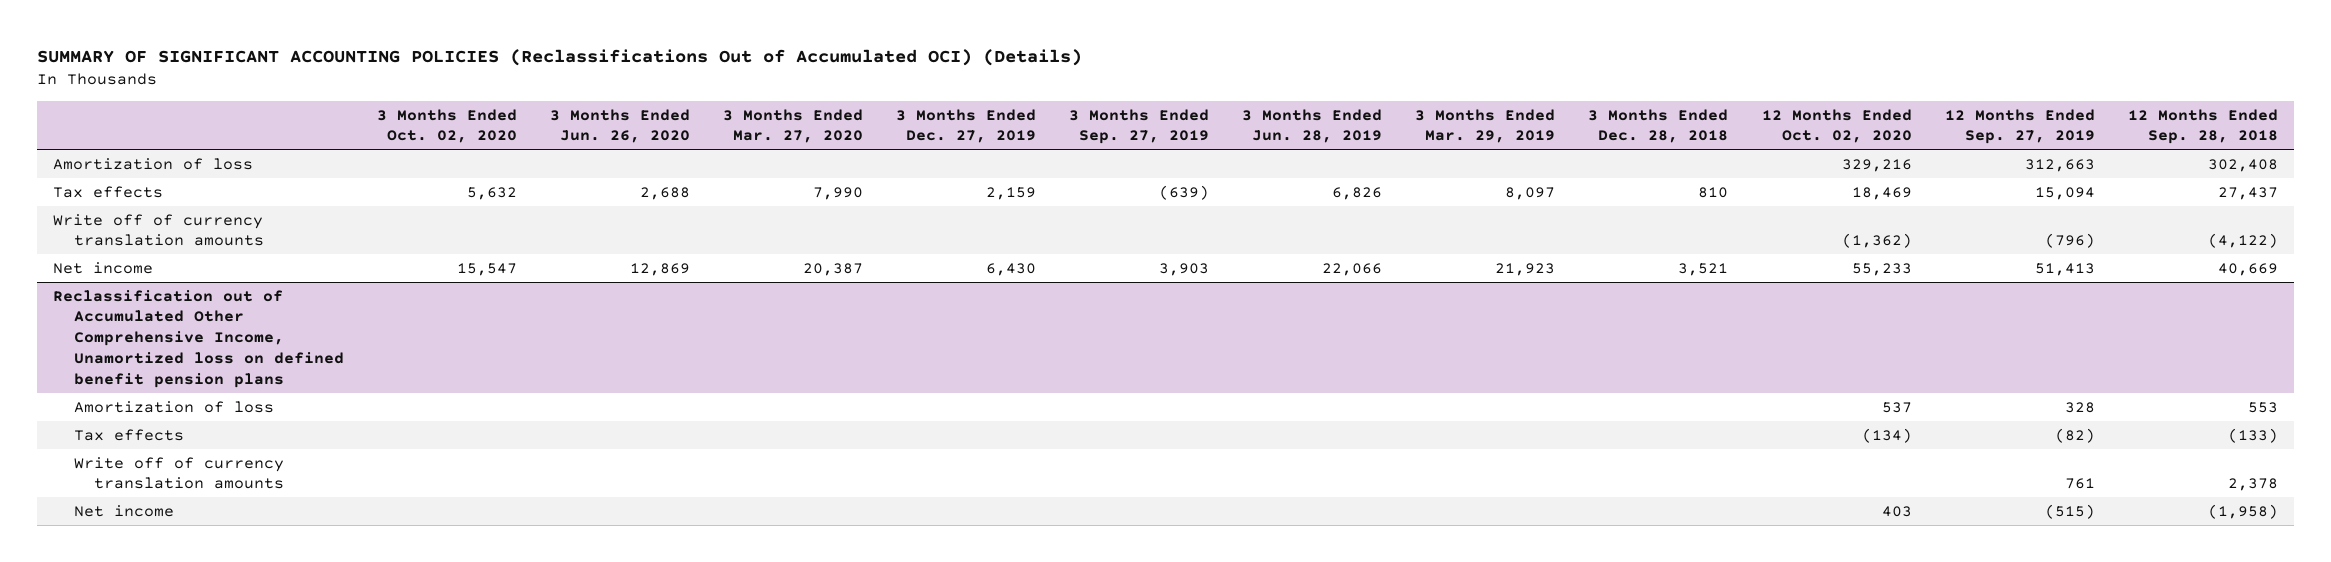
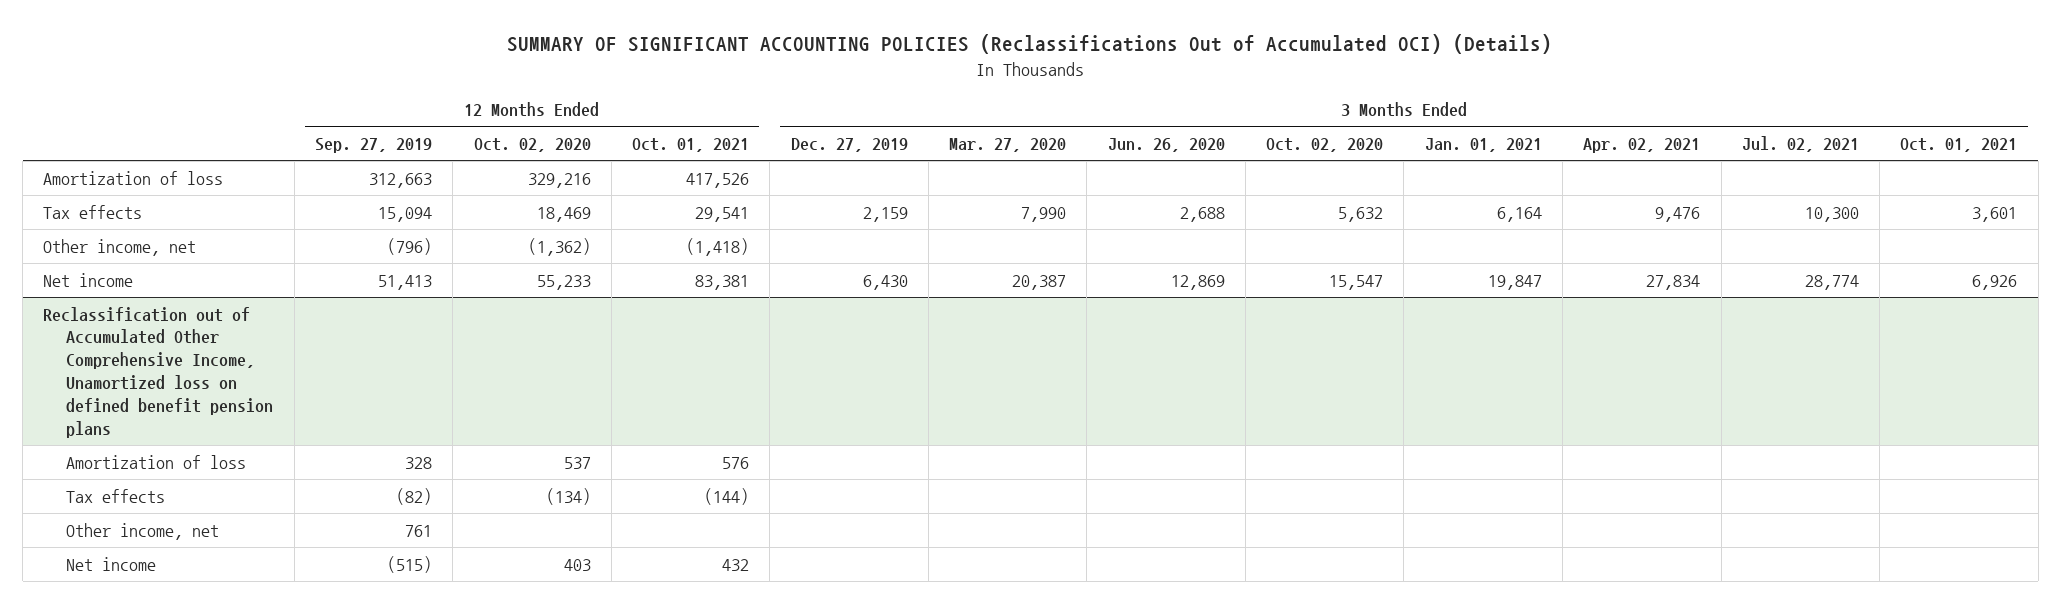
- | 3 Months Ended Oct. 02, 2020 | 3 Months Ended Jun. 26, 2020 | 3 Months Ended Mar. 27, 2020 | 3 Months Ended Dec. 27, 2019 | 3 Months Ended Sep. 27, 2019 | 3 Months Ended Jun. 28, 2019 | 3 Months Ended Mar. 29, 2019 | 3 Months Ended Dec. 28, 2018 | 12 Months Ended Oct. 02, 2020 | 12 Months Ended Sep. 27, 2019 | 12 Months Ended Sep. 28, 2018
+ | 12 Months Ended Sep. 27, 2019 | 12 Months Ended Oct. 02, 2020 | 12 Months Ended Oct. 01, 2021 | 3 Months Ended Dec. 27, 2019 | 3 Months Ended Mar. 27, 2020 | 3 Months Ended Jun. 26, 2020 | 3 Months Ended Oct. 02, 2020 | 3 Months Ended Jan. 01, 2021 | 3 Months Ended Apr. 02, 2021 | 3 Months Ended Jul. 02, 2021 | 3 Months Ended Oct. 01, 2021
- Write off of currency translation amounts | | | | | | | | | (1,362) | (796) | (4,122)
+ Other income, net | (796) | (1,362) | (1,418) | | | | | | | |
@ Reclassification out of Accumulated Other Comprehensive Income, Unamortized loss on defined benefit pension plans
- Write off of currency translation amounts | | | | | | | | | | 761 | 2,378
+ Other income, net | 761 | | | | | | | | | |

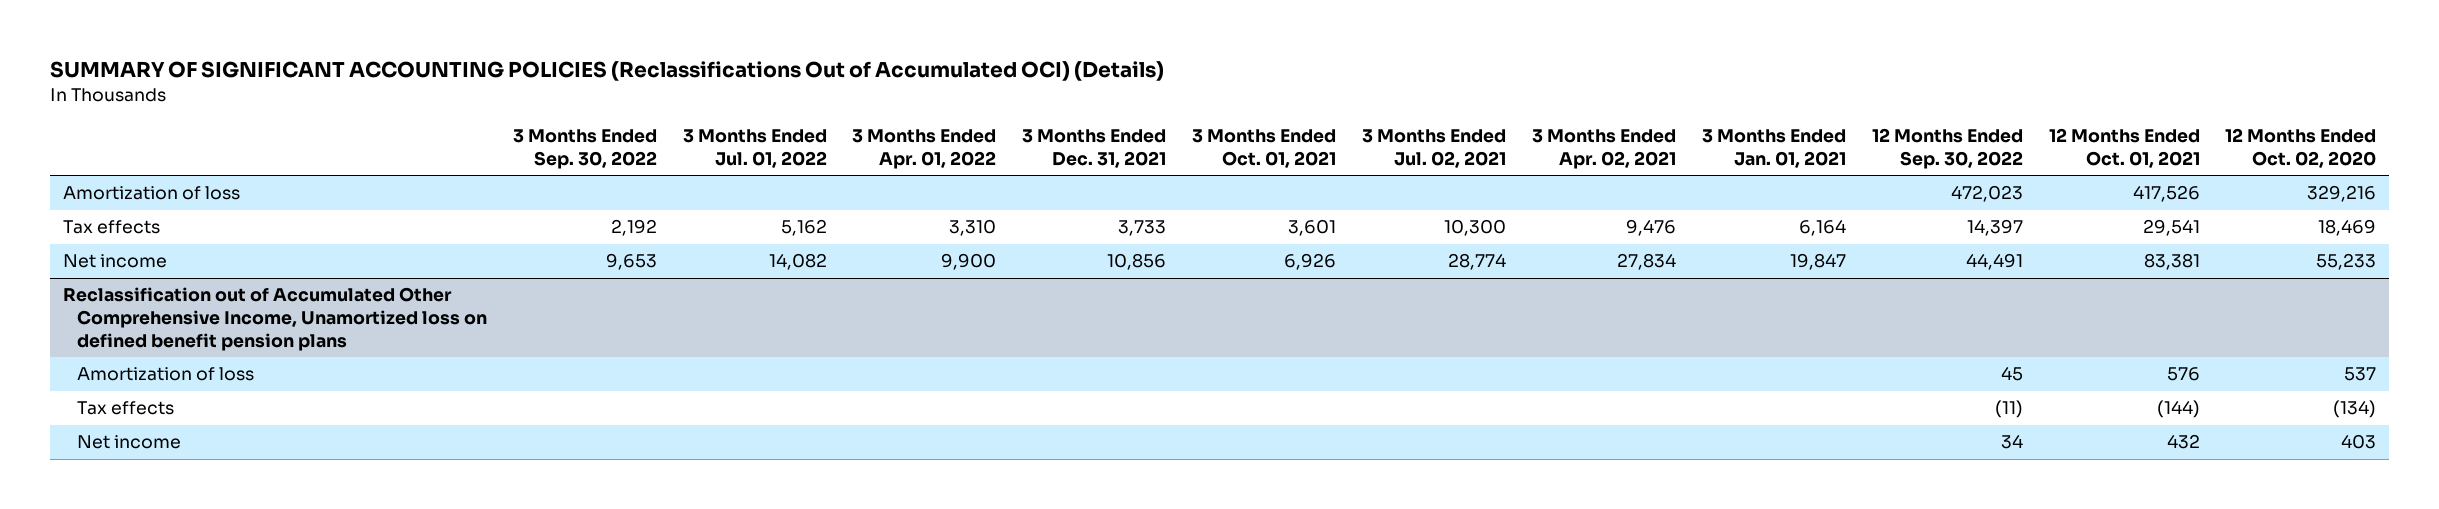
- | 12 Months Ended Sep. 27, 2019 | 12 Months Ended Oct. 02, 2020 | 12 Months Ended Oct. 01, 2021 | 3 Months Ended Dec. 27, 2019 | 3 Months Ended Mar. 27, 2020 | 3 Months Ended Jun. 26, 2020 | 3 Months Ended Oct. 02, 2020 | 3 Months Ended Jan. 01, 2021 | 3 Months Ended Apr. 02, 2021 | 3 Months Ended Jul. 02, 2021 | 3 Months Ended Oct. 01, 2021
+ | 3 Months Ended Sep. 30, 2022 | 3 Months Ended Jul. 01, 2022 | 3 Months Ended Apr. 01, 2022 | 3 Months Ended Dec. 31, 2021 | 3 Months Ended Oct. 01, 2021 | 3 Months Ended Jul. 02, 2021 | 3 Months Ended Apr. 02, 2021 | 3 Months Ended Jan. 01, 2021 | 12 Months Ended Sep. 30, 2022 | 12 Months Ended Oct. 01, 2021 | 12 Months Ended Oct. 02, 2020
- Other income, net | (796) | (1,362) | (1,418) | | | | | | | |
@ Reclassification out of Accumulated Other Comprehensive Income, Unamortized loss on defined benefit pension plans
- Other income, net | 761 | | | | | | | | | |

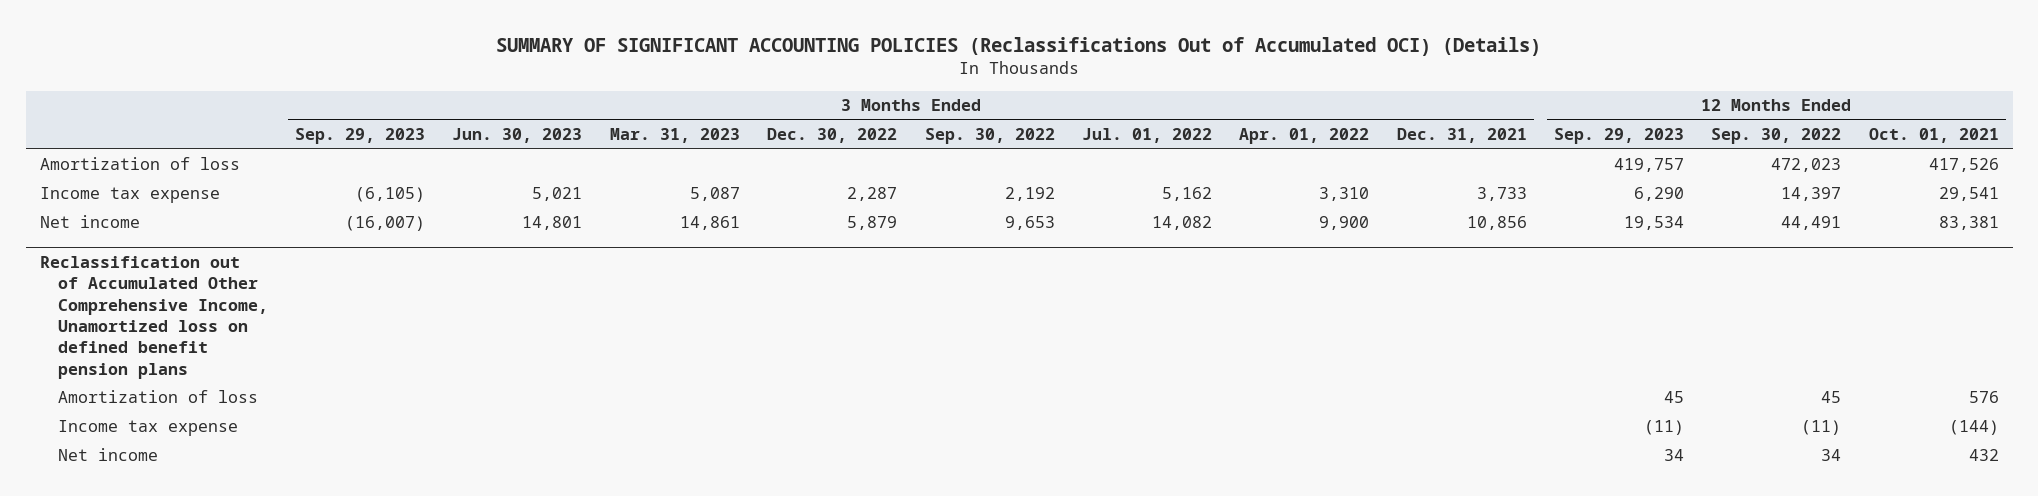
- | 3 Months Ended Sep. 30, 2022 | 3 Months Ended Jul. 01, 2022 | 3 Months Ended Apr. 01, 2022 | 3 Months Ended Dec. 31, 2021 | 3 Months Ended Oct. 01, 2021 | 3 Months Ended Jul. 02, 2021 | 3 Months Ended Apr. 02, 2021 | 3 Months Ended Jan. 01, 2021 | 12 Months Ended Sep. 30, 2022 | 12 Months Ended Oct. 01, 2021 | 12 Months Ended Oct. 02, 2020
+ | 3 Months Ended Sep. 29, 2023 | 3 Months Ended Jun. 30, 2023 | 3 Months Ended Mar. 31, 2023 | 3 Months Ended Dec. 30, 2022 | 3 Months Ended Sep. 30, 2022 | 3 Months Ended Jul. 01, 2022 | 3 Months Ended Apr. 01, 2022 | 3 Months Ended Dec. 31, 2021 | 12 Months Ended Sep. 29, 2023 | 12 Months Ended Sep. 30, 2022 | 12 Months Ended Oct. 01, 2021
- Tax effects | 2,192 | 5,162 | 3,310 | 3,733 | 3,601 | 10,300 | 9,476 | 6,164 | 14,397 | 29,541 | 18,469
+ Income tax expense | (6,105) | 5,021 | 5,087 | 2,287 | 2,192 | 5,162 | 3,310 | 3,733 | 6,290 | 14,397 | 29,541
@ Reclassification out of Accumulated Other Comprehensive Income, Unamortized loss on defined benefit pension plans
- Tax effects | | | | | | | | | (11) | (144) | (134)
+ Income tax expense | | | | | | | | | (11) | (11) | (144)

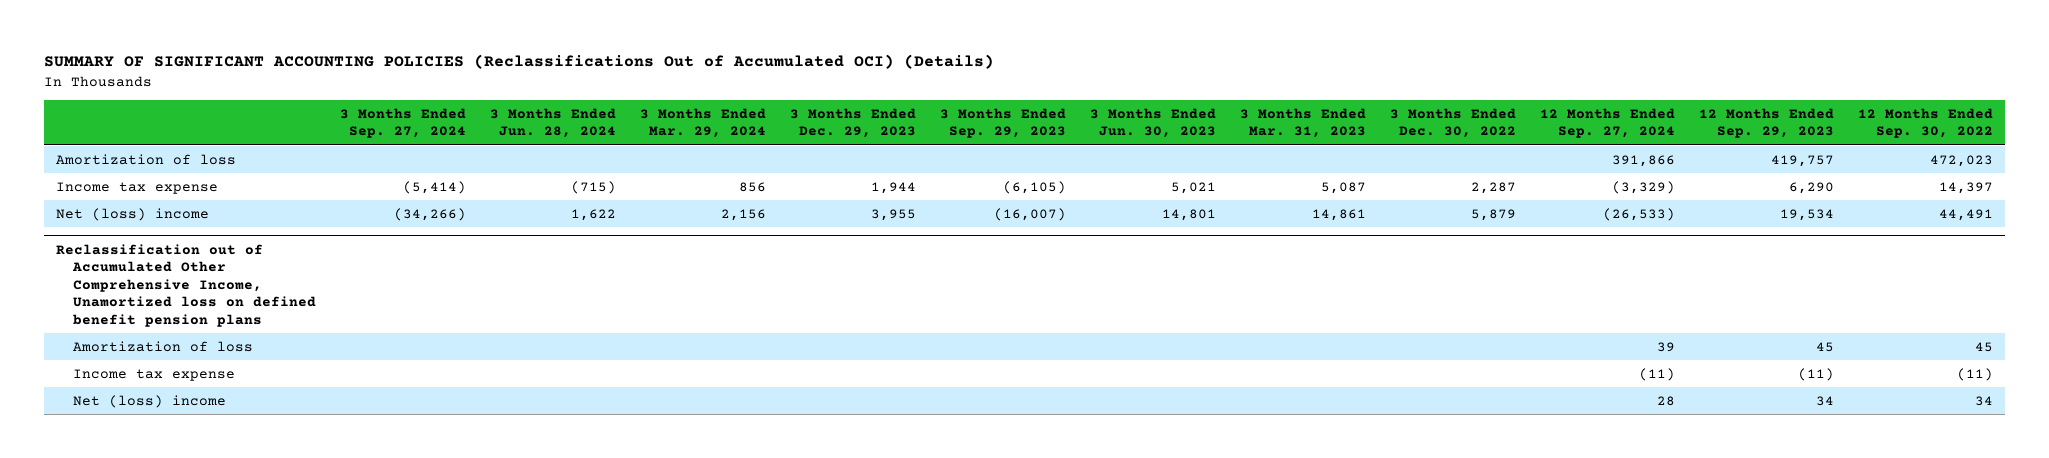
- | 3 Months Ended Sep. 29, 2023 | 3 Months Ended Jun. 30, 2023 | 3 Months Ended Mar. 31, 2023 | 3 Months Ended Dec. 30, 2022 | 3 Months Ended Sep. 30, 2022 | 3 Months Ended Jul. 01, 2022 | 3 Months Ended Apr. 01, 2022 | 3 Months Ended Dec. 31, 2021 | 12 Months Ended Sep. 29, 2023 | 12 Months Ended Sep. 30, 2022 | 12 Months Ended Oct. 01, 2021
+ | 3 Months Ended Sep. 27, 2024 | 3 Months Ended Jun. 28, 2024 | 3 Months Ended Mar. 29, 2024 | 3 Months Ended Dec. 29, 2023 | 3 Months Ended Sep. 29, 2023 | 3 Months Ended Jun. 30, 2023 | 3 Months Ended Mar. 31, 2023 | 3 Months Ended Dec. 30, 2022 | 12 Months Ended Sep. 27, 2024 | 12 Months Ended Sep. 29, 2023 | 12 Months Ended Sep. 30, 2022
- Net income | (16,007) | 14,801 | 14,861 | 5,879 | 9,653 | 14,082 | 9,900 | 10,856 | 19,534 | 44,491 | 83,381
+ Net (loss) income | (34,266) | 1,622 | 2,156 | 3,955 | (16,007) | 14,801 | 14,861 | 5,879 | (26,533) | 19,534 | 44,491
@ Reclassification out of Accumulated Other Comprehensive Income, Unamortized loss on defined benefit pension plans
- Net income | | | | | | | | | 34 | 34 | 432
+ Net (loss) income | | | | | | | | | 28 | 34 | 34

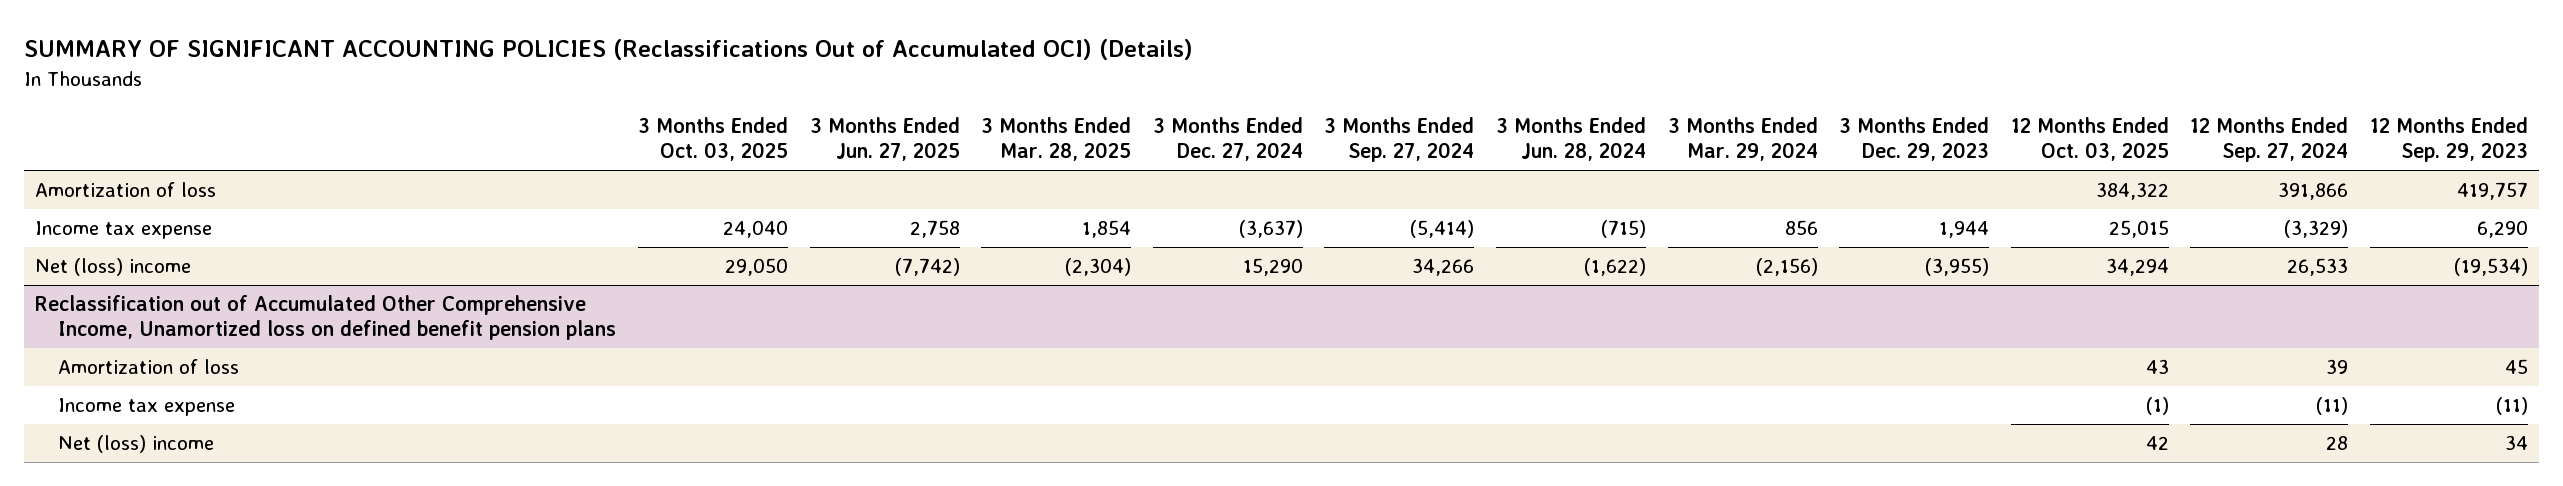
- | 3 Months Ended Sep. 27, 2024 | 3 Months Ended Jun. 28, 2024 | 3 Months Ended Mar. 29, 2024 | 3 Months Ended Dec. 29, 2023 | 3 Months Ended Sep. 29, 2023 | 3 Months Ended Jun. 30, 2023 | 3 Months Ended Mar. 31, 2023 | 3 Months Ended Dec. 30, 2022 | 12 Months Ended Sep. 27, 2024 | 12 Months Ended Sep. 29, 2023 | 12 Months Ended Sep. 30, 2022
+ | 3 Months Ended Oct. 03, 2025 | 3 Months Ended Jun. 27, 2025 | 3 Months Ended Mar. 28, 2025 | 3 Months Ended Dec. 27, 2024 | 3 Months Ended Sep. 27, 2024 | 3 Months Ended Jun. 28, 2024 | 3 Months Ended Mar. 29, 2024 | 3 Months Ended Dec. 29, 2023 | 12 Months Ended Oct. 03, 2025 | 12 Months Ended Sep. 27, 2024 | 12 Months Ended Sep. 29, 2023
- Net (loss) income | (34,266) | 1,622 | 2,156 | 3,955 | (16,007) | 14,801 | 14,861 | 5,879 | (26,533) | 19,534 | 44,491
+ Net (loss) income | 29,050 | (7,742) | (2,304) | 15,290 | 34,266 | (1,622) | (2,156) | (3,955) | 34,294 | 26,533 | (19,534)

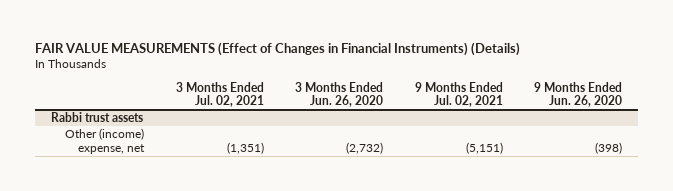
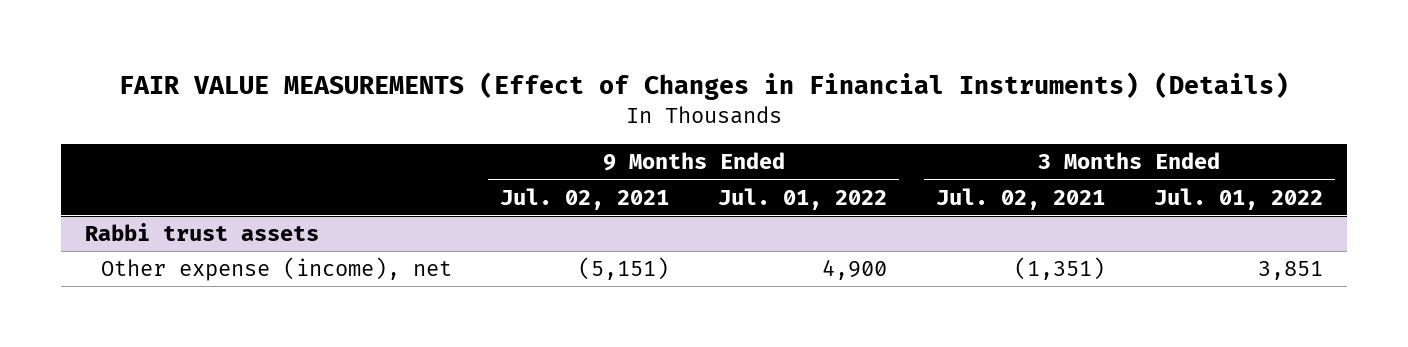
- | 3 Months Ended Jul. 02, 2021 | 3 Months Ended Jun. 26, 2020 | 9 Months Ended Jul. 02, 2021 | 9 Months Ended Jun. 26, 2020
+ | 9 Months Ended Jul. 02, 2021 | 9 Months Ended Jul. 01, 2022 | 3 Months Ended Jul. 02, 2021 | 3 Months Ended Jul. 01, 2022
@ Rabbi trust assets
- Other (income) expense, net | (1,351) | (2,732) | (5,151) | (398)
+ Other expense (income), net | (5,151) | 4,900 | (1,351) | 3,851

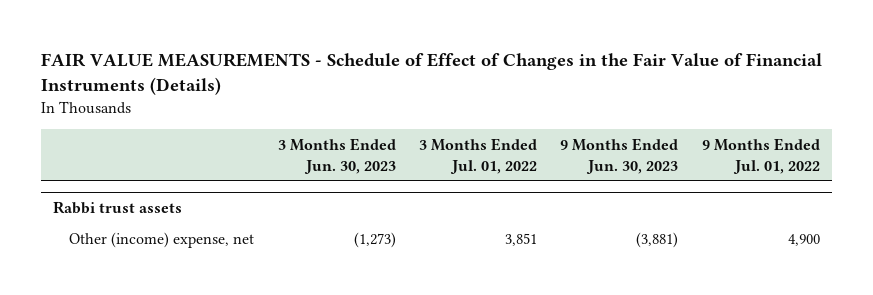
- FAIR VALUE MEASUREMENTS (Effect of Changes in Financial Instruments) (Details)
+ FAIR VALUE MEASUREMENTS - Schedule of Effect of Changes in the Fair Value of Financial Instruments (Details)
- | 9 Months Ended Jul. 02, 2021 | 9 Months Ended Jul. 01, 2022 | 3 Months Ended Jul. 02, 2021 | 3 Months Ended Jul. 01, 2022
+ | 3 Months Ended Jun. 30, 2023 | 3 Months Ended Jul. 01, 2022 | 9 Months Ended Jun. 30, 2023 | 9 Months Ended Jul. 01, 2022
@ Rabbi trust assets
- Other expense (income), net | (5,151) | 4,900 | (1,351) | 3,851
+ Other (income) expense, net | (1,273) | 3,851 | (3,881) | 4,900

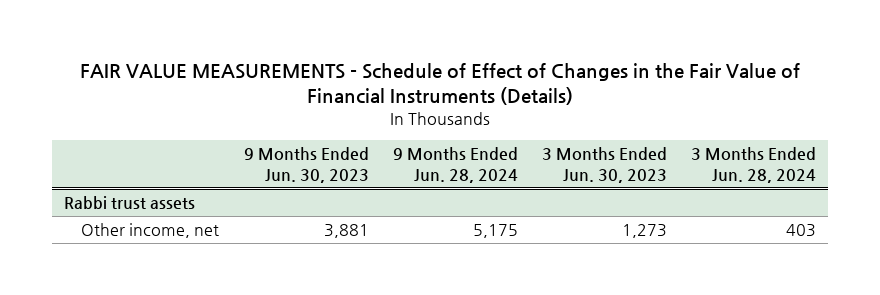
- | 3 Months Ended Jun. 30, 2023 | 3 Months Ended Jul. 01, 2022 | 9 Months Ended Jun. 30, 2023 | 9 Months Ended Jul. 01, 2022
+ | 9 Months Ended Jun. 30, 2023 | 9 Months Ended Jun. 28, 2024 | 3 Months Ended Jun. 30, 2023 | 3 Months Ended Jun. 28, 2024
@ Rabbi trust assets
- Other (income) expense, net | (1,273) | 3,851 | (3,881) | 4,900
+ Other income, net | 3,881 | 5,175 | 1,273 | 403

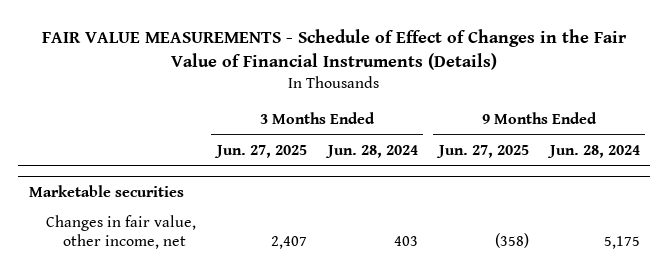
- | 9 Months Ended Jun. 30, 2023 | 9 Months Ended Jun. 28, 2024 | 3 Months Ended Jun. 30, 2023 | 3 Months Ended Jun. 28, 2024
+ | 3 Months Ended Jun. 27, 2025 | 3 Months Ended Jun. 28, 2024 | 9 Months Ended Jun. 27, 2025 | 9 Months Ended Jun. 28, 2024
- Rabbi trust assets
- Other income, net | 3,881 | 5,175 | 1,273 | 403
+ Marketable securities
+ Changes in fair value, other income, net | 2,407 | 403 | (358) | 5,175

